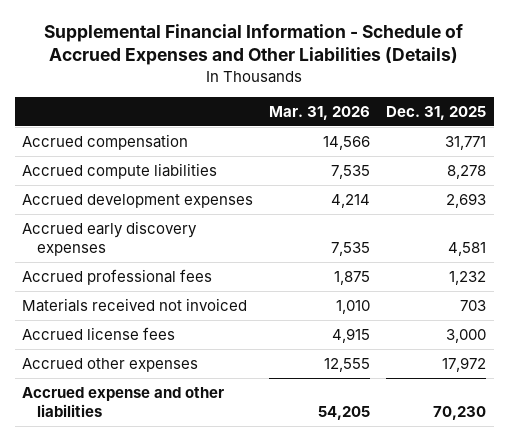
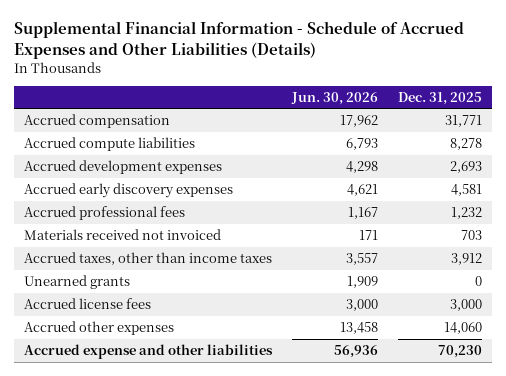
- | Mar. 31, 2026 | Dec. 31, 2025
+ | Jun. 30, 2026 | Dec. 31, 2025
+ Accrued taxes, other than income taxes | 3,557 | 3,912
+ Unearned grants | 1,909 | 0
- Accrued other expenses | 12,555 | 17,972
+ Accrued other expenses | 13,458 | 14,060

